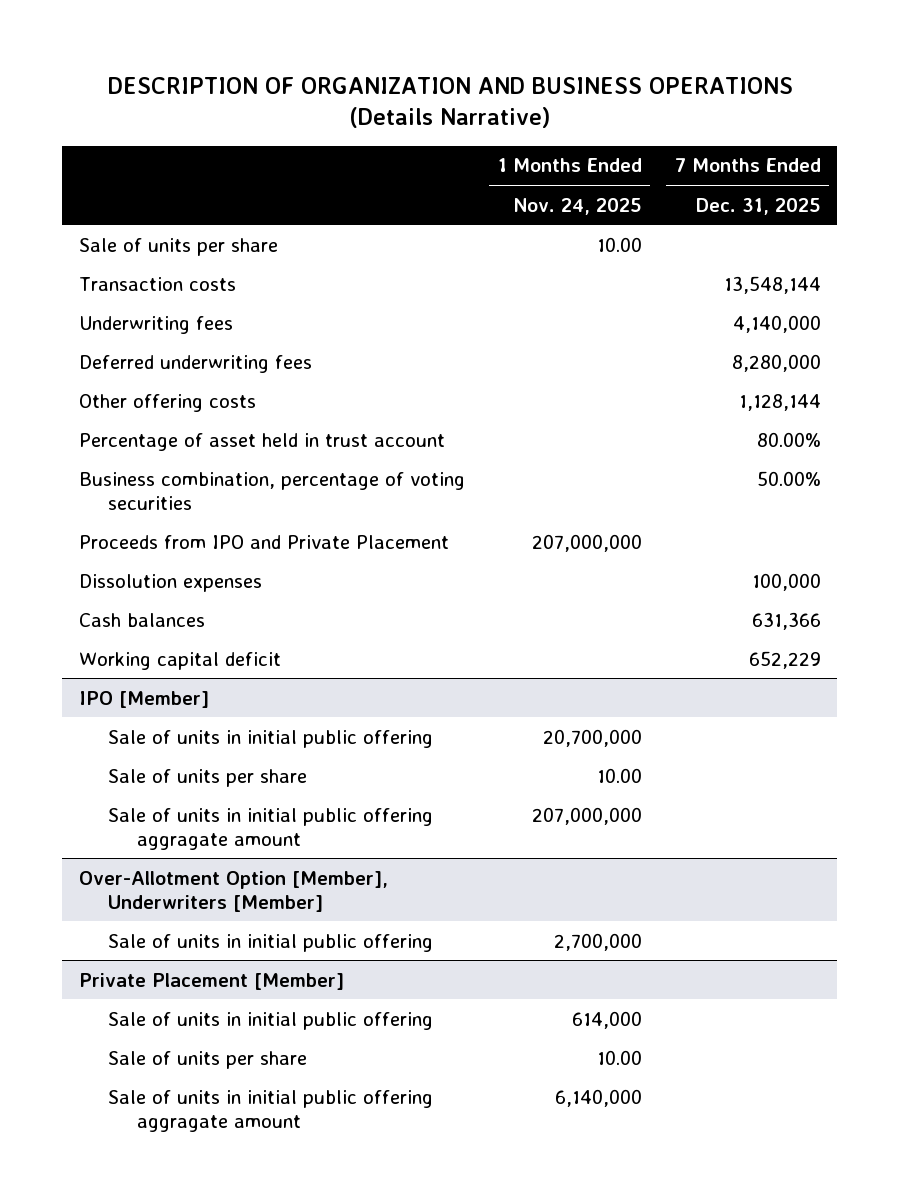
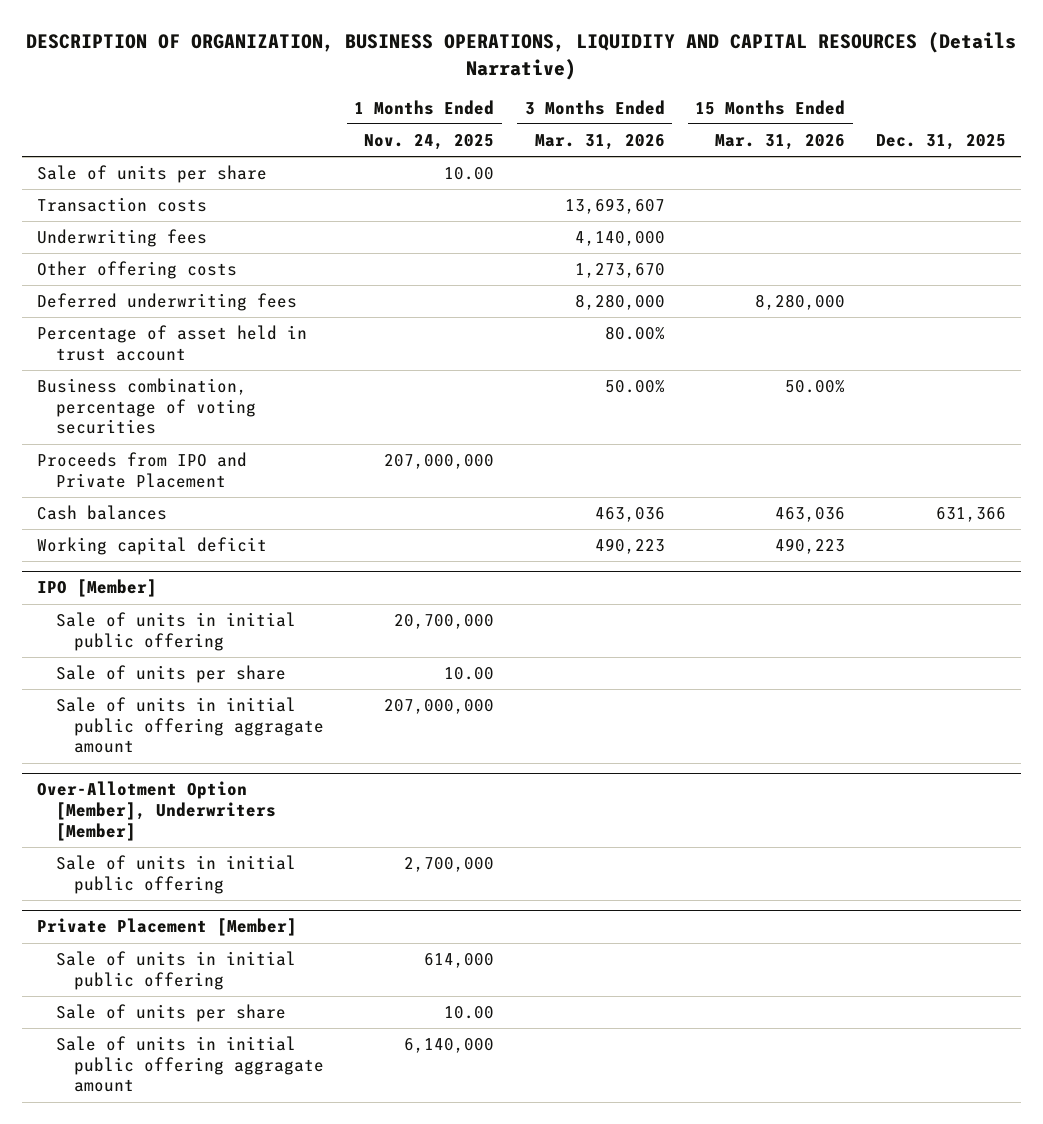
- DESCRIPTION OF ORGANIZATION AND BUSINESS OPERATIONS (Details Narrative)
+ DESCRIPTION OF ORGANIZATION, BUSINESS OPERATIONS, LIQUIDITY AND CAPITAL RESOURCES (Details Narrative)
- | 1 Months Ended Nov. 24, 2025 | 7 Months Ended Dec. 31, 2025
+ | 1 Months Ended Nov. 24, 2025 | 3 Months Ended Mar. 31, 2026 | 15 Months Ended Mar. 31, 2026 | Dec. 31, 2025
moved down: Deferred underwriting fees | | 8,280,000 | 8,280,000 |
- Dissolution expenses | | 100,000

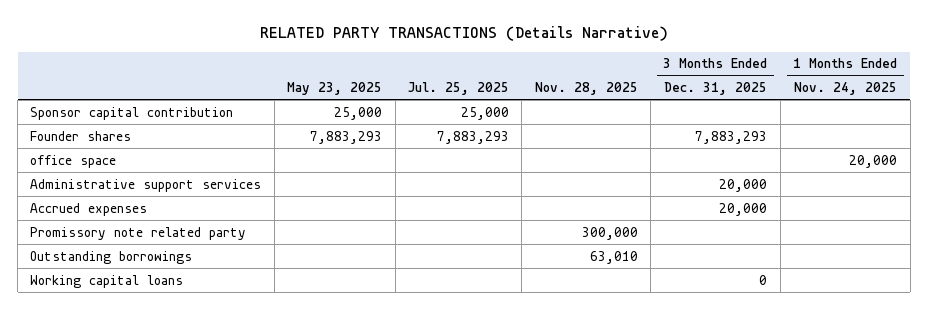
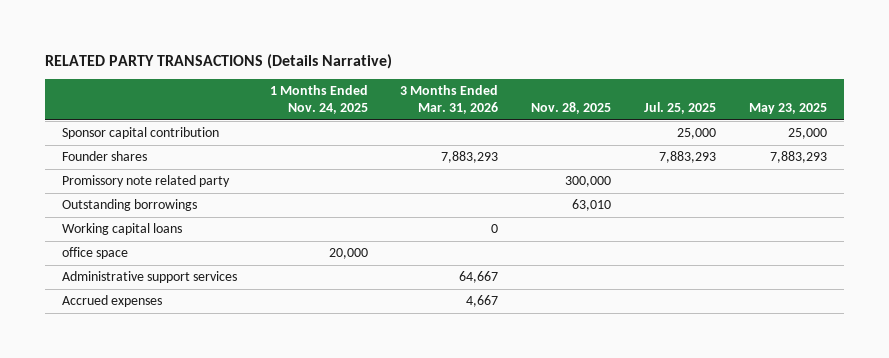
- | May 23, 2025 | Jul. 25, 2025 | Nov. 28, 2025 | 3 Months Ended Dec. 31, 2025 | 1 Months Ended Nov. 24, 2025
+ | 1 Months Ended Nov. 24, 2025 | 3 Months Ended Mar. 31, 2026 | Nov. 28, 2025 | Jul. 25, 2025 | May 23, 2025
moved down: office space | 20,000 | | | |
moved down: Administrative support services | | 64,667 | | |
moved down: Accrued expenses | | 4,667 | | |

